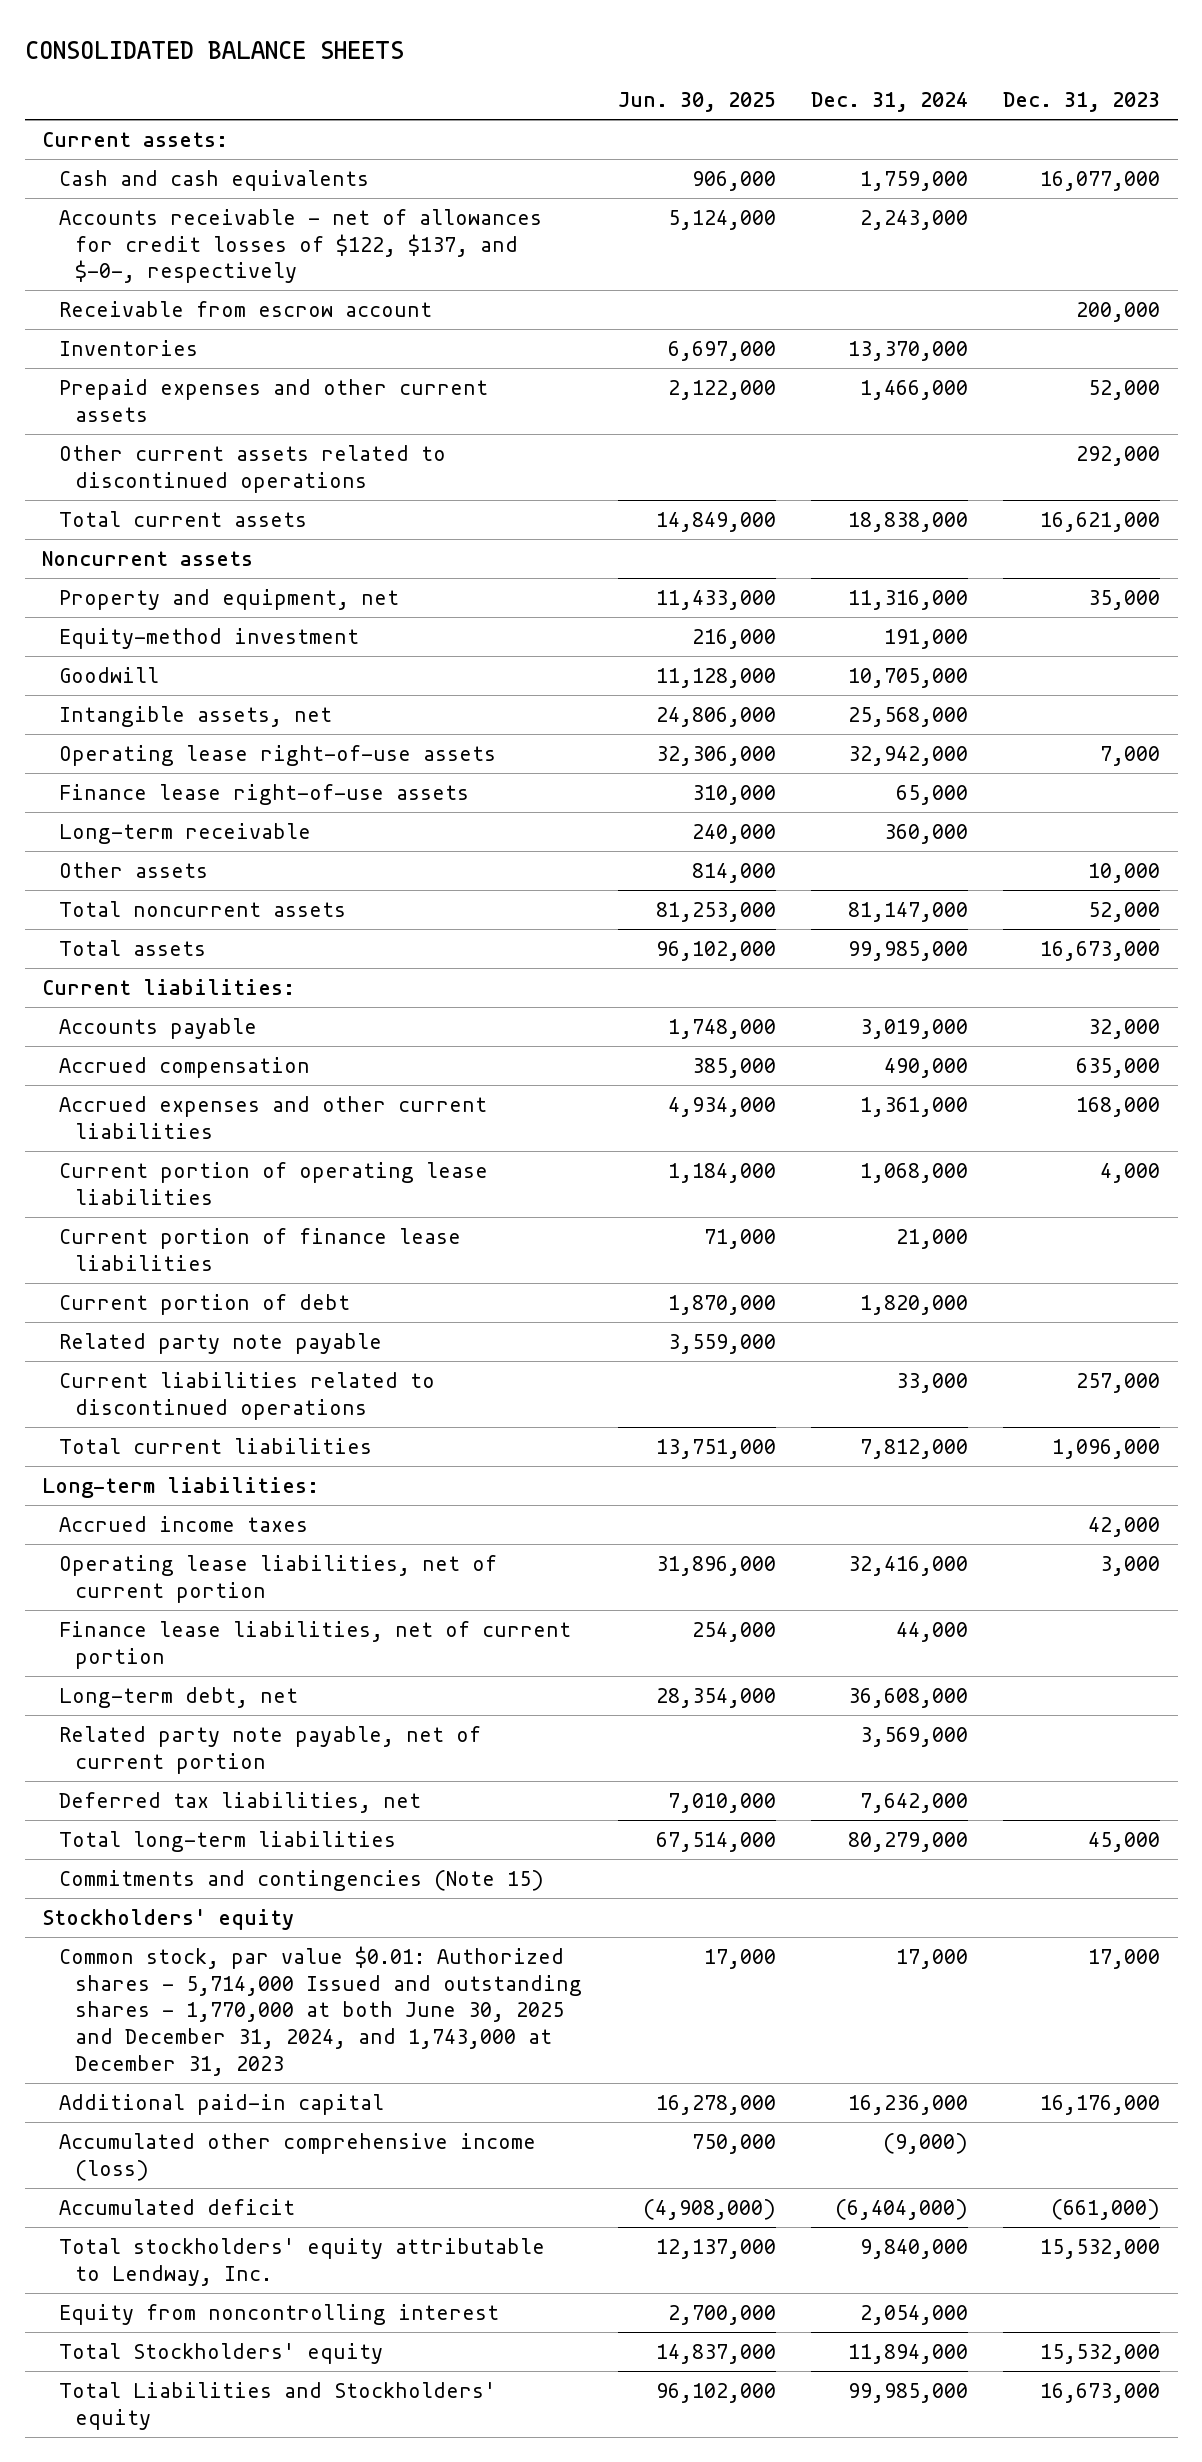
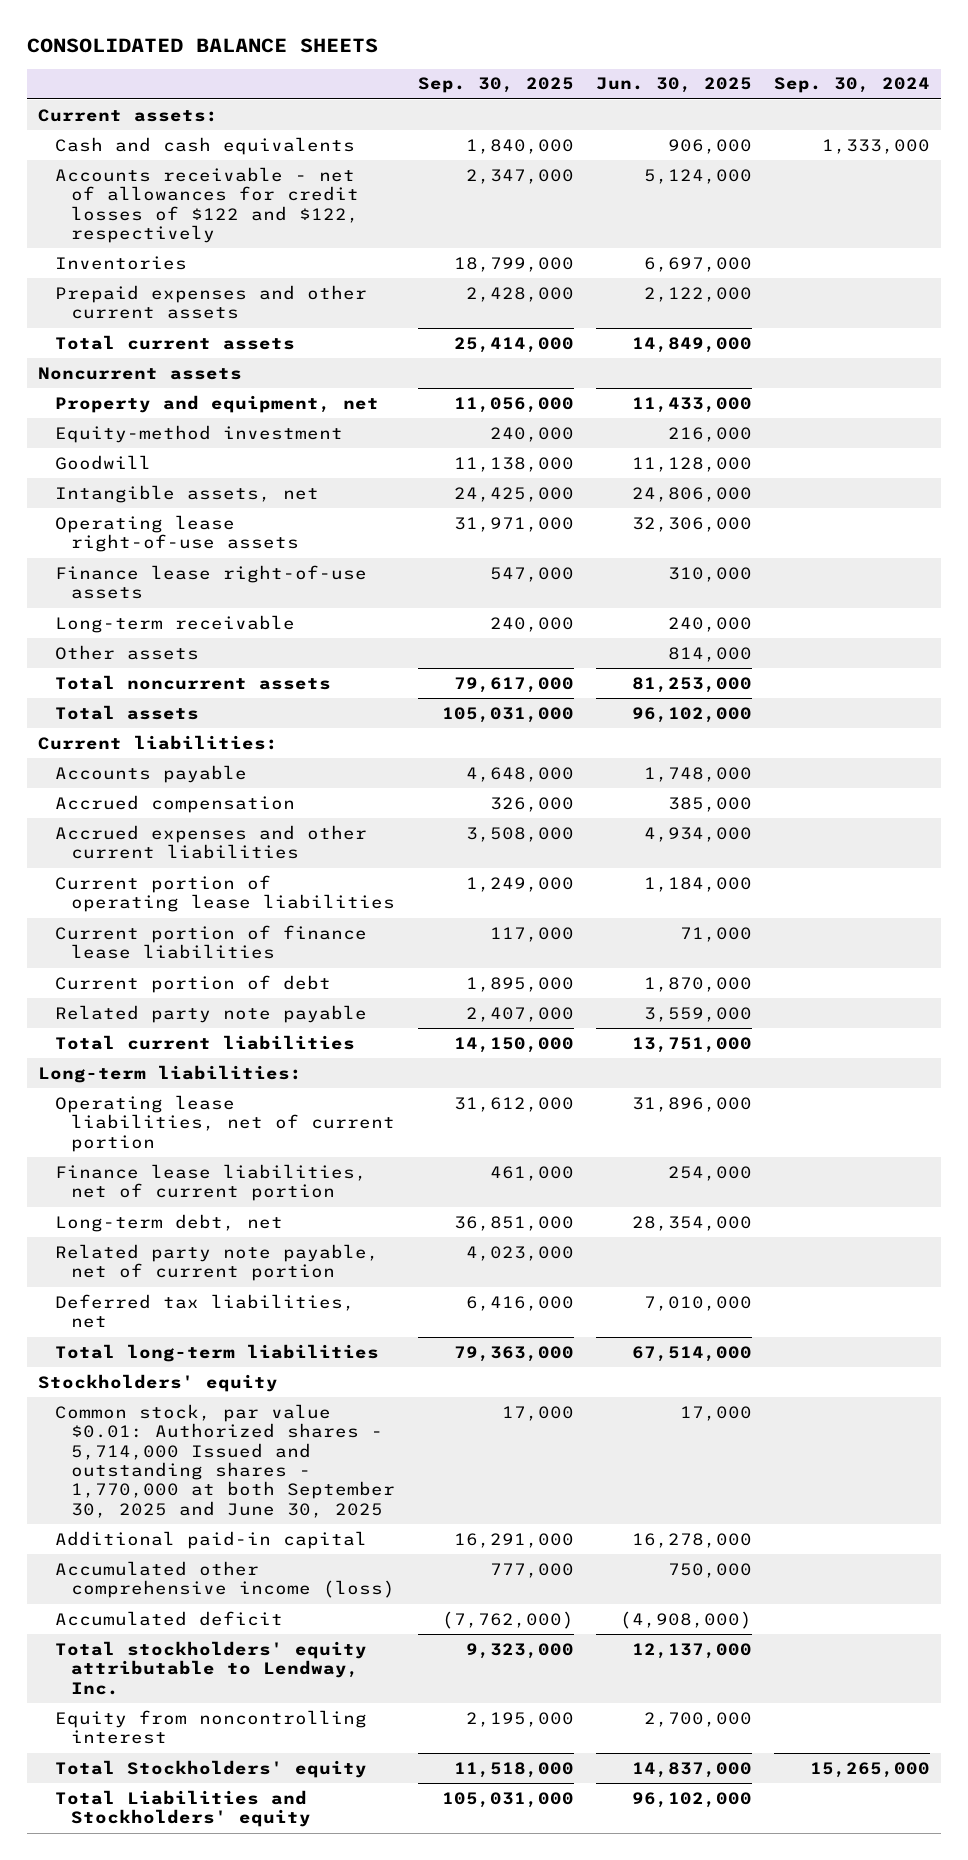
- | Jun. 30, 2025 | Dec. 31, 2024 | Dec. 31, 2023
+ | Sep. 30, 2025 | Jun. 30, 2025 | Sep. 30, 2024
- Accounts receivable - net of allowances for credit losses of $122, $137, and $-0-, respectively | 5,124,000 | 2,243,000 |
- Receivable from escrow account | | | 200,000
+ Accounts receivable - net of allowances for credit losses of $122 and $122, respectively | 2,347,000 | 5,124,000 |
- Other current assets related to discontinued operations | | | 292,000
- Current liabilities related to discontinued operations | | 33,000 | 257,000
- Accrued income taxes | | | 42,000
- Commitments and contingencies (Note 15)
- Common stock, par value $0.01: Authorized shares - 5,714,000 Issued and outstanding shares - 1,770,000 at both June 30, 2025 and December 31, 2024, and 1,743,000 at December 31, 2023 | 17,000 | 17,000 | 17,000
+ Common stock, par value $0.01: Authorized shares - 5,714,000 Issued and outstanding shares - 1,770,000 at both September 30, 2025 and June 30, 2025 | 17,000 | 17,000 |

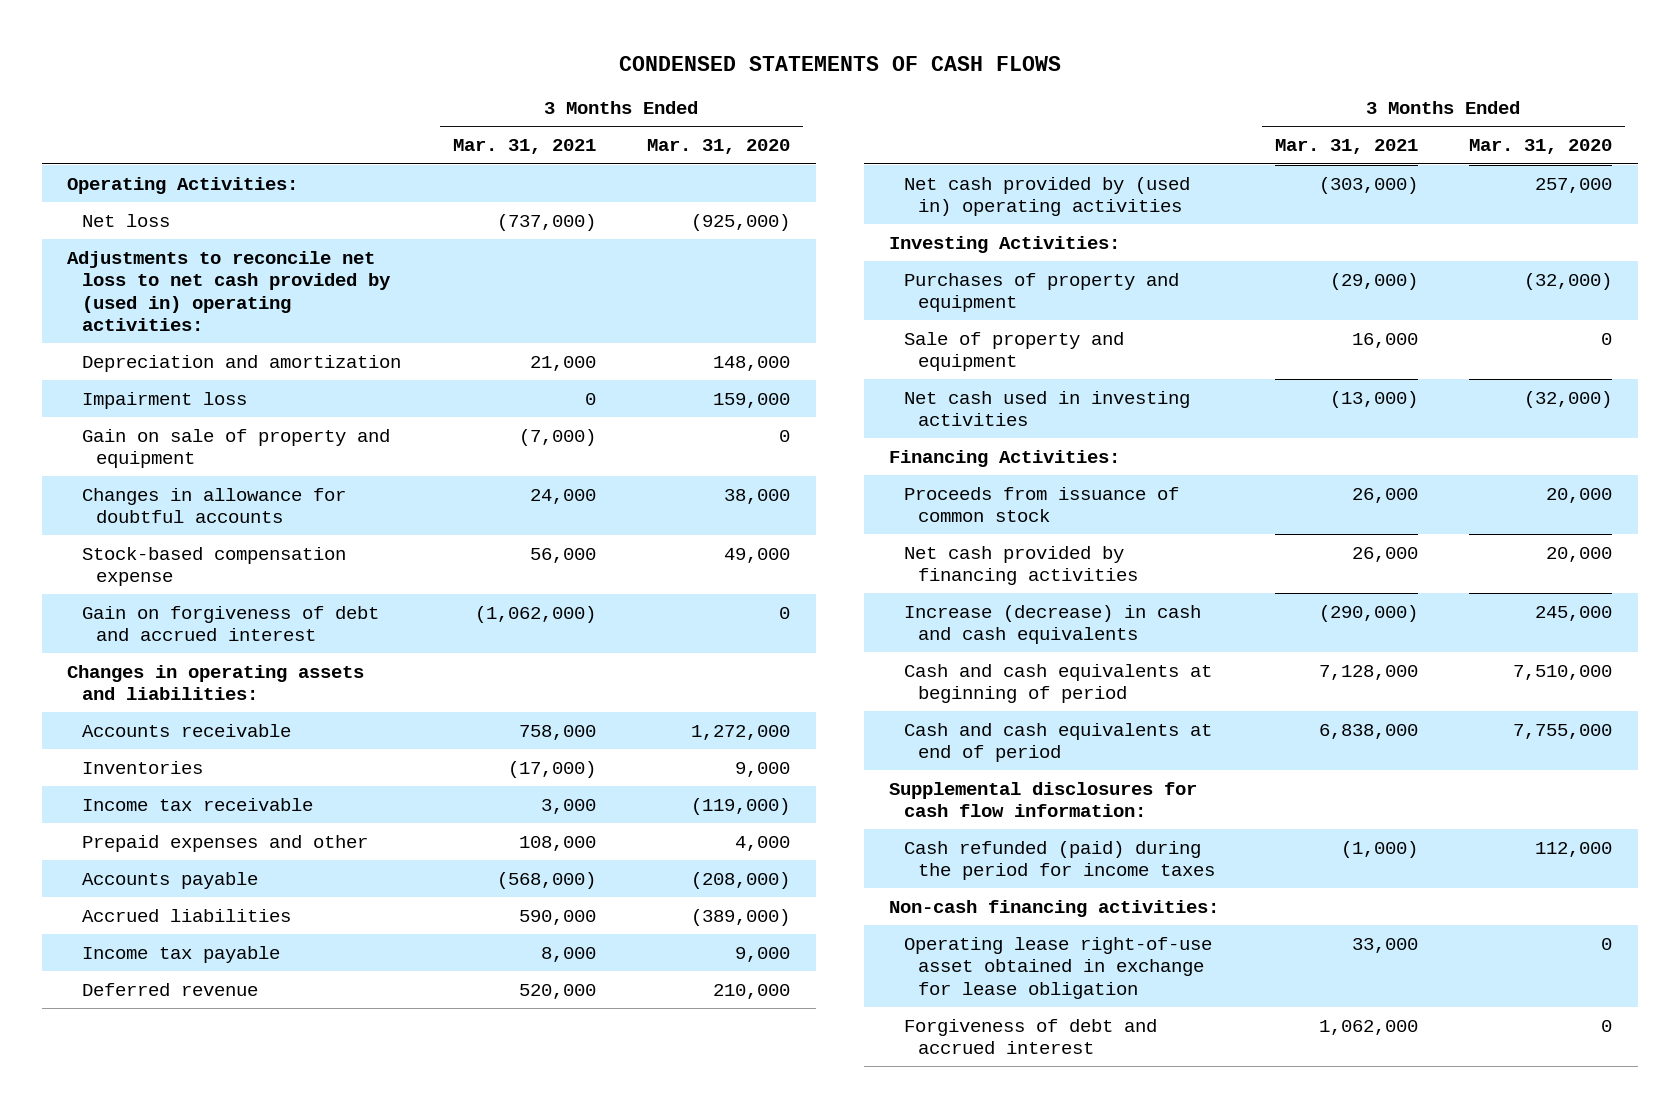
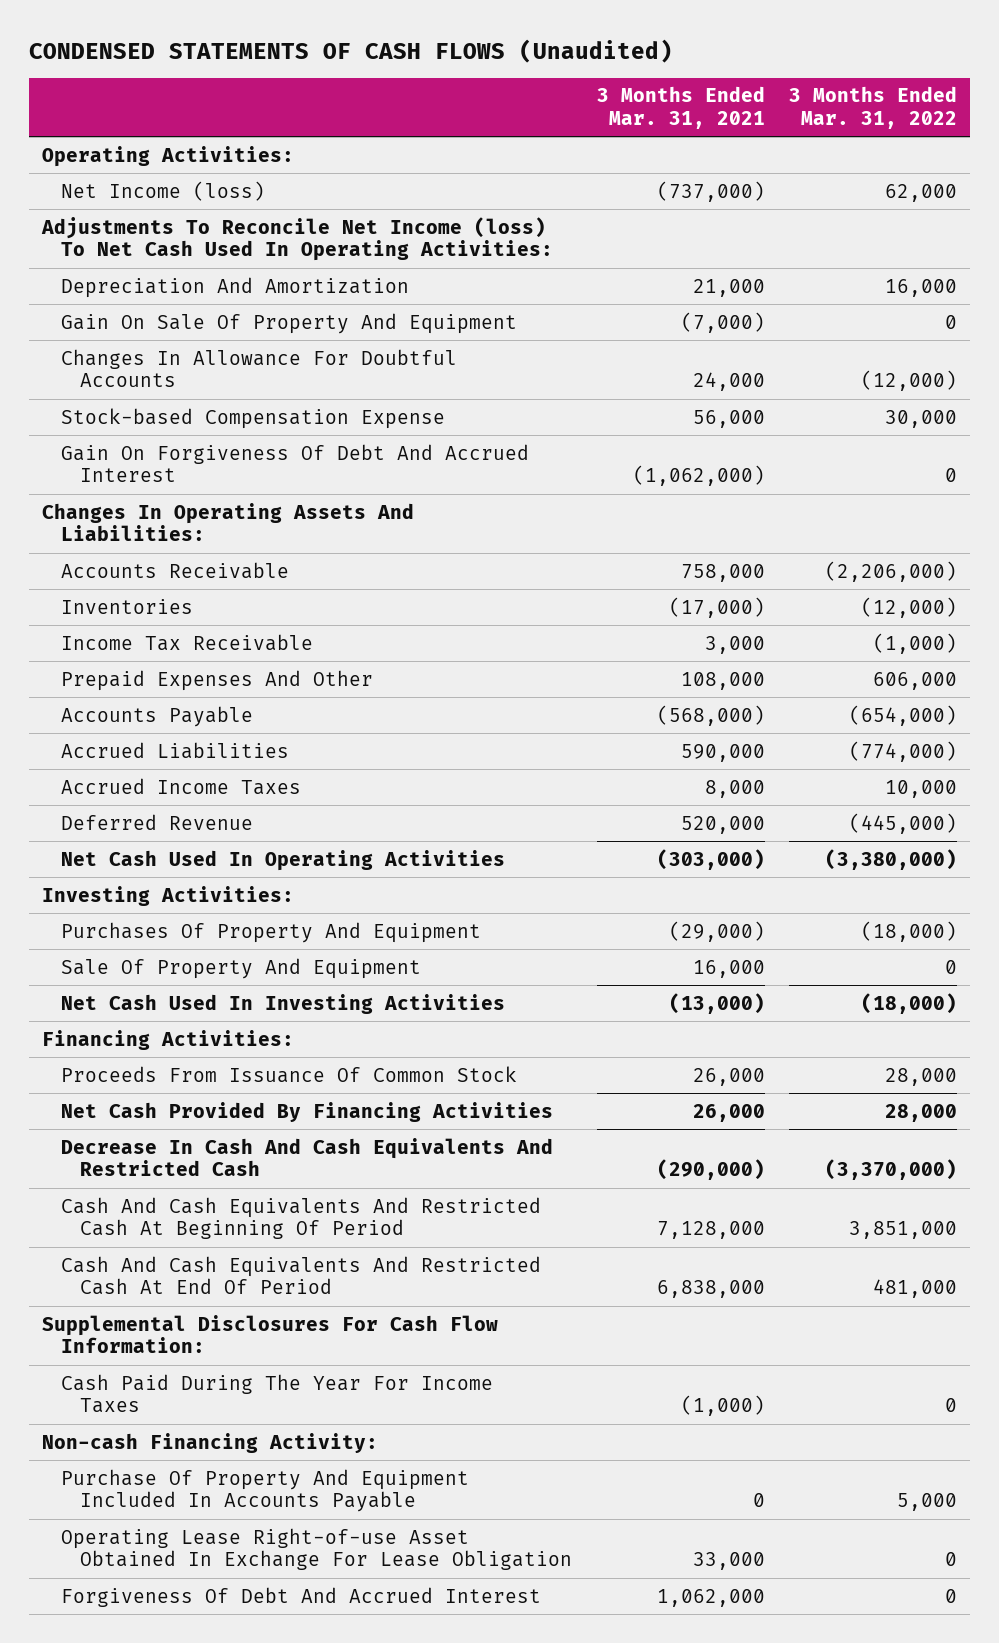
- CONDENSED STATEMENTS OF CASH FLOWS
+ CONDENSED STATEMENTS OF CASH FLOWS (Unaudited)
- | 3 Months Ended Mar. 31, 2021 | 3 Months Ended Mar. 31, 2020
+ | 3 Months Ended Mar. 31, 2021 | 3 Months Ended Mar. 31, 2022
- Net loss | (737,000) | (925,000)
- Adjustments to reconcile net loss to net cash provided by (used in) operating activities:
- Depreciation and amortization | 21,000 | 148,000
- Impairment loss | 0 | 159,000
- Gain on sale of property and equipment | (7,000) | 0
- Changes in allowance for doubtful accounts | 24,000 | 38,000
- Stock-based compensation expense | 56,000 | 49,000
- Gain on forgiveness of debt and accrued interest | (1,062,000) | 0
- Changes in operating assets and liabilities:
- Accounts receivable | 758,000 | 1,272,000
+ Net Income (loss) | (737,000) | 62,000
+ Adjustments To Reconcile Net Income (loss) To Net Cash Used In Operating Activities:
+ Depreciation And Amortization | 21,000 | 16,000
+ Gain On Sale Of Property And Equipment | (7,000) | 0
+ Changes In Allowance For Doubtful Accounts | 24,000 | (12,000)
+ Stock-based Compensation Expense | 56,000 | 30,000
+ Gain On Forgiveness Of Debt And Accrued Interest | (1,062,000) | 0
+ Changes In Operating Assets And Liabilities:
+ Accounts Receivable | 758,000 | (2,206,000)
- Income tax receivable | 3,000 | (119,000)
- Prepaid expenses and other | 108,000 | 4,000
- Accounts payable | (568,000) | (208,000)
- Accrued liabilities | 590,000 | (389,000)
- Income tax payable | 8,000 | 9,000
- Deferred revenue | 520,000 | 210,000
- Net cash provided by (used in) operating activities | (303,000) | 257,000
+ Income Tax Receivable | 3,000 | (1,000)
+ Prepaid Expenses And Other | 108,000 | 606,000
+ Accounts Payable | (568,000) | (654,000)
+ Accrued Liabilities | 590,000 | (774,000)
+ Accrued Income Taxes | 8,000 | 10,000
+ Deferred Revenue | 520,000 | (445,000)
+ Net Cash Used In Operating Activities | (303,000) | (3,380,000)
- Purchases of property and equipment | (29,000) | (32,000)
- Sale of property and equipment | 16,000 | 0
- Net cash used in investing activities | (13,000) | (32,000)
+ Purchases Of Property And Equipment | (29,000) | (18,000)
+ Sale Of Property And Equipment | 16,000 | 0
+ Net Cash Used In Investing Activities | (13,000) | (18,000)
- Proceeds from issuance of common stock | 26,000 | 20,000
- Net cash provided by financing activities | 26,000 | 20,000
- Increase (decrease) in cash and cash equivalents | (290,000) | 245,000
- Cash and cash equivalents at beginning of period | 7,128,000 | 7,510,000
- Cash and cash equivalents at end of period | 6,838,000 | 7,755,000
- Supplemental disclosures for cash flow information:
- Cash refunded (paid) during the period for income taxes | (1,000) | 112,000
- Non-cash financing activities:
- Operating lease right-of-use asset obtained in exchange for lease obligation | 33,000 | 0
- Forgiveness of debt and accrued interest | 1,062,000 | 0
+ Proceeds From Issuance Of Common Stock | 26,000 | 28,000
+ Net Cash Provided By Financing Activities | 26,000 | 28,000
+ Decrease In Cash And Cash Equivalents And Restricted Cash | (290,000) | (3,370,000)
+ Cash And Cash Equivalents And Restricted Cash At Beginning Of Period | 7,128,000 | 3,851,000
+ Cash And Cash Equivalents And Restricted Cash At End Of Period | 6,838,000 | 481,000
+ Supplemental Disclosures For Cash Flow Information:
+ Cash Paid During The Year For Income Taxes | (1,000) | 0
+ Non-cash Financing Activity:
+ Purchase Of Property And Equipment Included In Accounts Payable | 0 | 5,000
+ Operating Lease Right-of-use Asset Obtained In Exchange For Lease Obligation | 33,000 | 0
+ Forgiveness Of Debt And Accrued Interest | 1,062,000 | 0

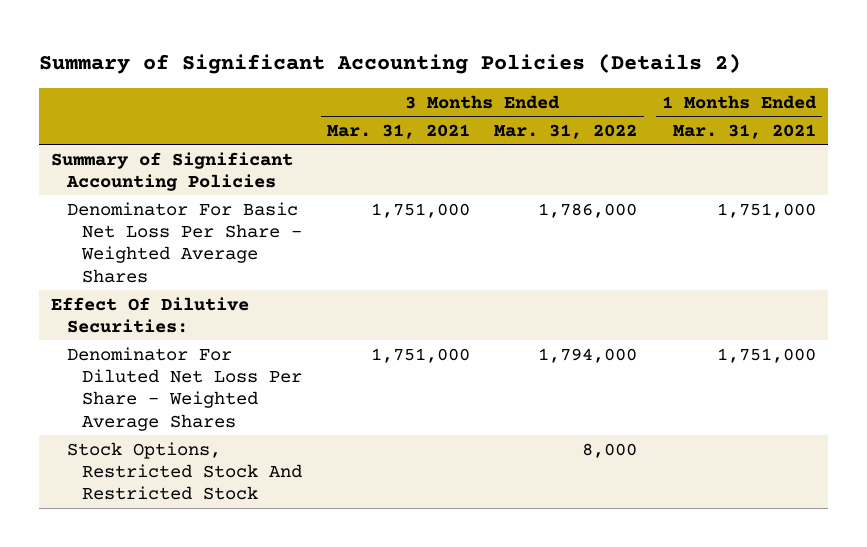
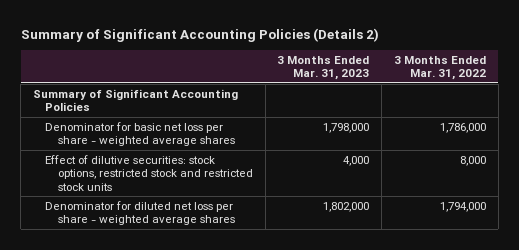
- | 3 Months Ended Mar. 31, 2021 | 3 Months Ended Mar. 31, 2022 | 1 Months Ended Mar. 31, 2021
+ | 3 Months Ended Mar. 31, 2023 | 3 Months Ended Mar. 31, 2022
- Denominator For Basic Net Loss Per Share - Weighted Average Shares | 1,751,000 | 1,786,000 | 1,751,000
- Effect Of Dilutive Securities:
- Denominator For Diluted Net Loss Per Share - Weighted Average Shares | 1,751,000 | 1,794,000 | 1,751,000
- Stock Options, Restricted Stock And Restricted Stock | | 8,000 |
+ Denominator for basic net loss per share - weighted average shares | 1,798,000 | 1,786,000
+ Effect of dilutive securities: stock options, restricted stock and restricted stock units | 4,000 | 8,000
+ Denominator for diluted net loss per share - weighted average shares | 1,802,000 | 1,794,000

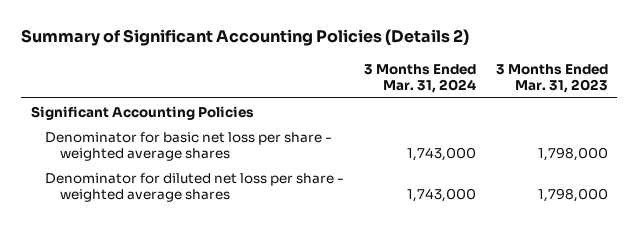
- | 3 Months Ended Mar. 31, 2023 | 3 Months Ended Mar. 31, 2022
+ | 3 Months Ended Mar. 31, 2024 | 3 Months Ended Mar. 31, 2023
- Summary of Significant Accounting Policies
+ Significant Accounting Policies
- Effect of dilutive securities: stock options, restricted stock and restricted stock units | 4,000 | 8,000
- Denominator for diluted net loss per share - weighted average shares | 1,802,000 | 1,794,000
+ Denominator for diluted net loss per share - weighted average shares | 1,743,000 | 1,798,000

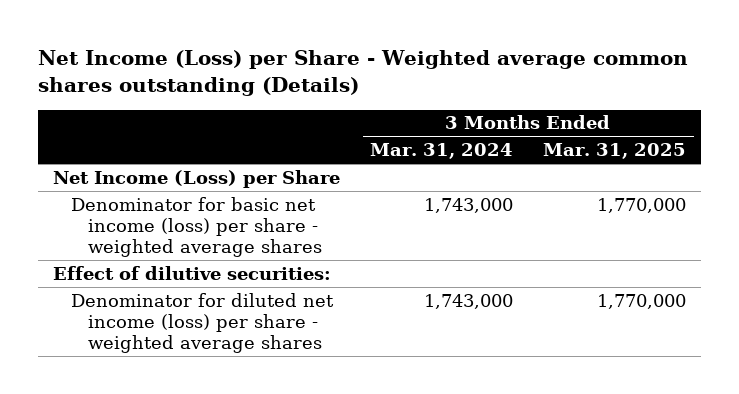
- Summary of Significant Accounting Policies (Details 2)
+ Net Income (Loss) per Share - Weighted average common shares outstanding (Details)
- | 3 Months Ended Mar. 31, 2024 | 3 Months Ended Mar. 31, 2023
+ | 3 Months Ended Mar. 31, 2024 | 3 Months Ended Mar. 31, 2025
- Significant Accounting Policies
- Denominator for basic net loss per share - weighted average shares | 1,743,000 | 1,798,000
- Denominator for diluted net loss per share - weighted average shares | 1,743,000 | 1,798,000
+ Net Income (Loss) per Share
+ Denominator for basic net income (loss) per share - weighted average shares | 1,743,000 | 1,770,000
+ Effect of dilutive securities:
+ Denominator for diluted net income (loss) per share - weighted average shares | 1,743,000 | 1,770,000

